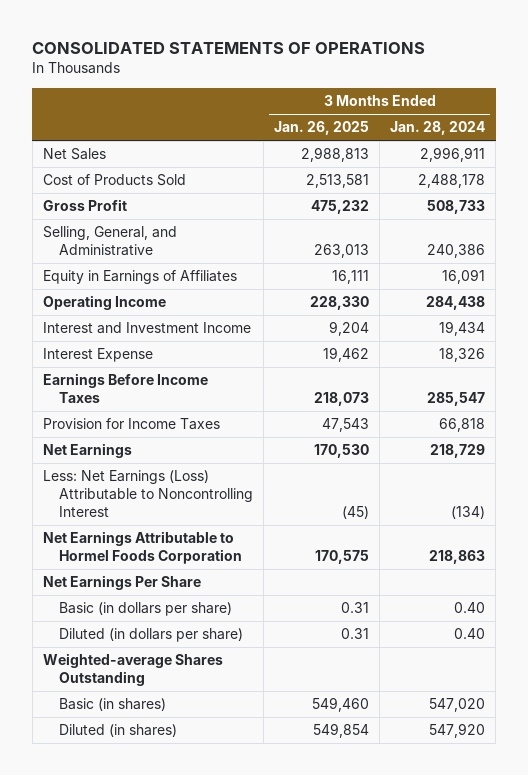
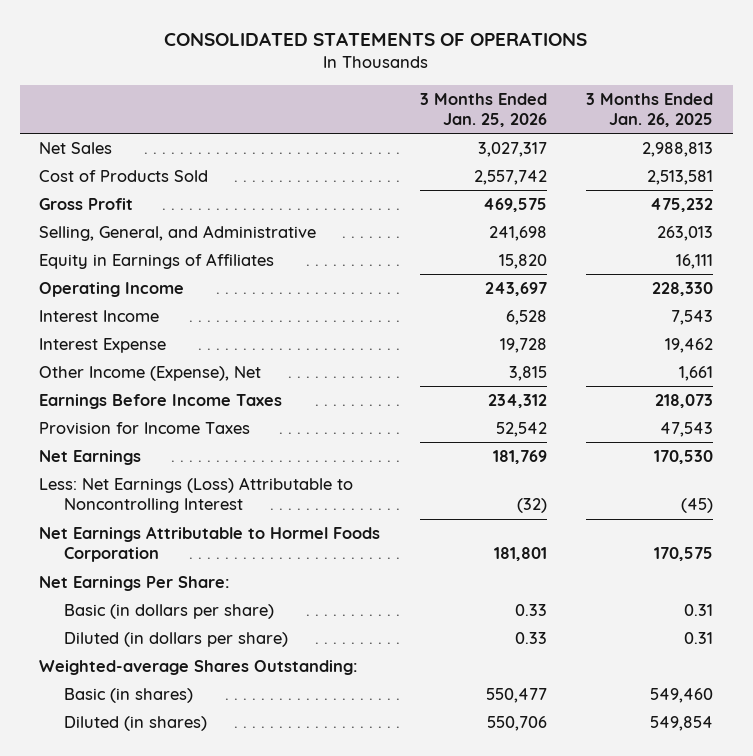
- | 3 Months Ended Jan. 26, 2025 | 3 Months Ended Jan. 28, 2024
+ | 3 Months Ended Jan. 25, 2026 | 3 Months Ended Jan. 26, 2025
- Interest and Investment Income | 9,204 | 19,434
+ Interest Income | 6,528 | 7,543
+ Other Income (Expense), Net | 3,815 | 1,661
- Net Earnings Per Share
+ Net Earnings Per Share:
- Weighted-average Shares Outstanding
+ Weighted-average Shares Outstanding:

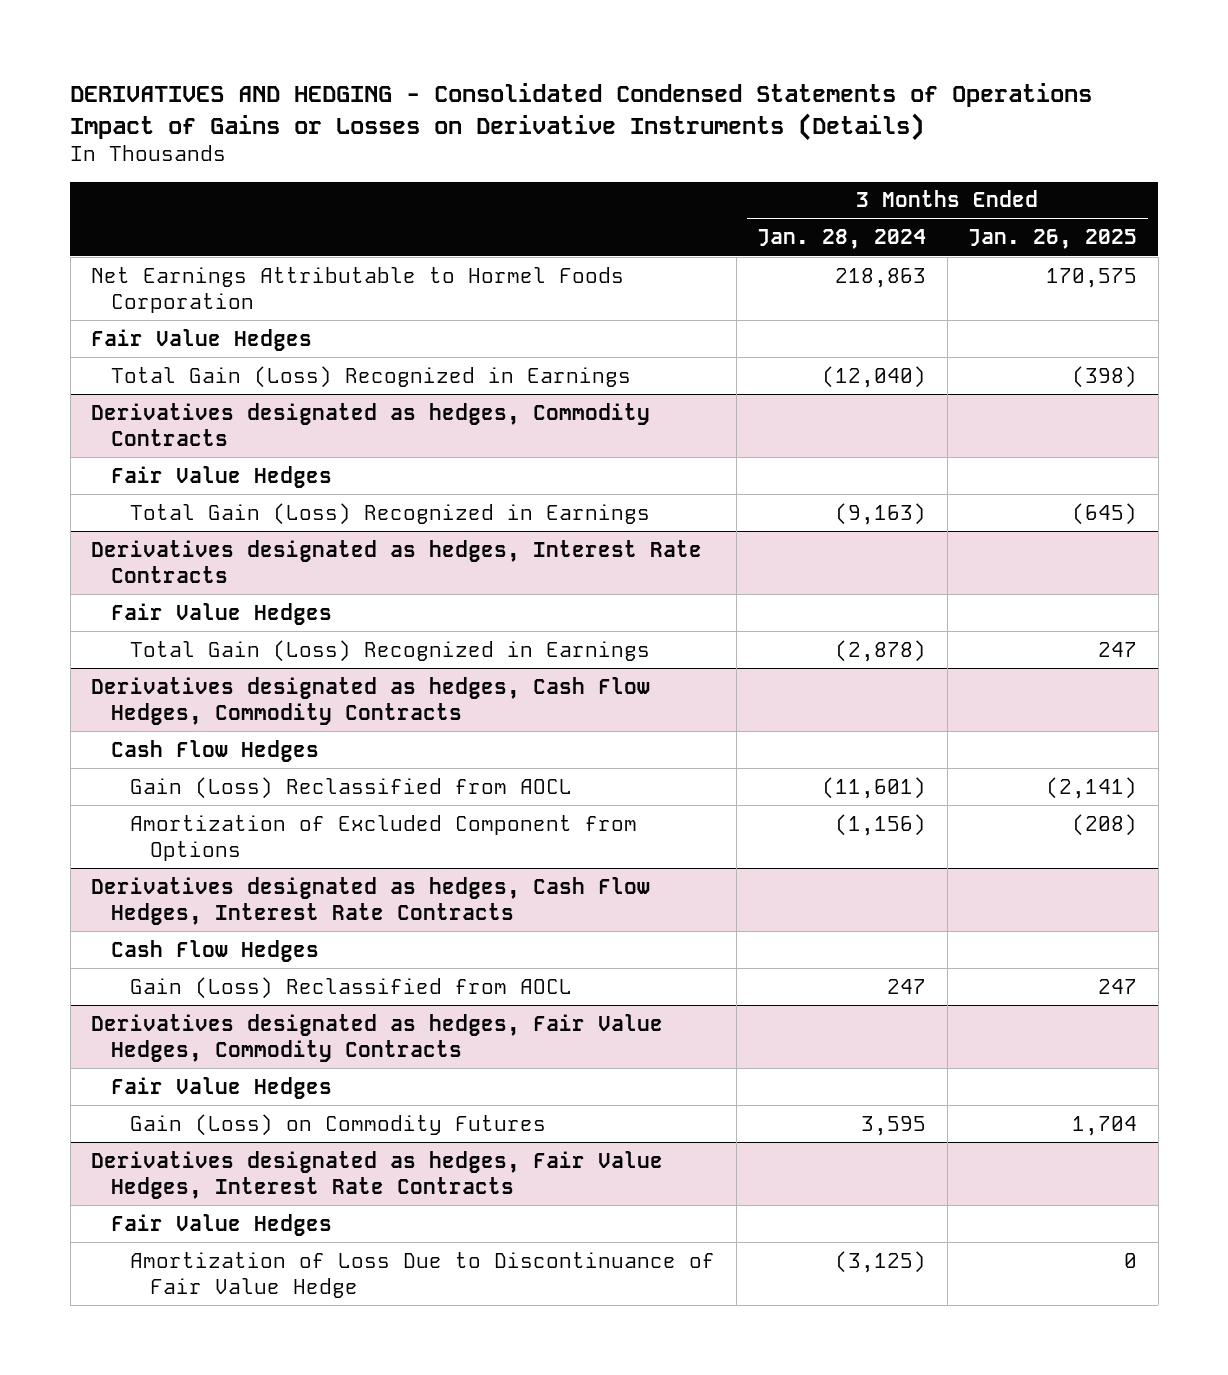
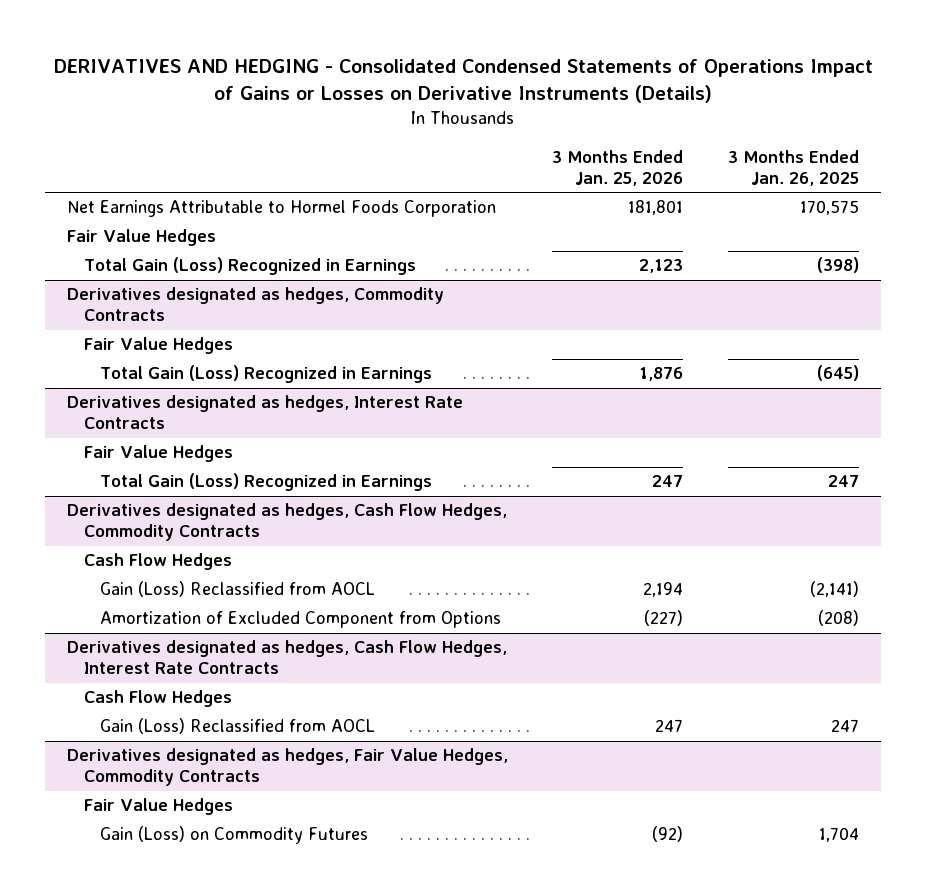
- | 3 Months Ended Jan. 28, 2024 | 3 Months Ended Jan. 26, 2025
+ | 3 Months Ended Jan. 25, 2026 | 3 Months Ended Jan. 26, 2025
- Derivatives designated as hedges, Fair Value Hedges, Interest Rate Contracts
- Fair Value Hedges
- Amortization of Loss Due to Discontinuance of Fair Value Hedge | (3,125) | 0

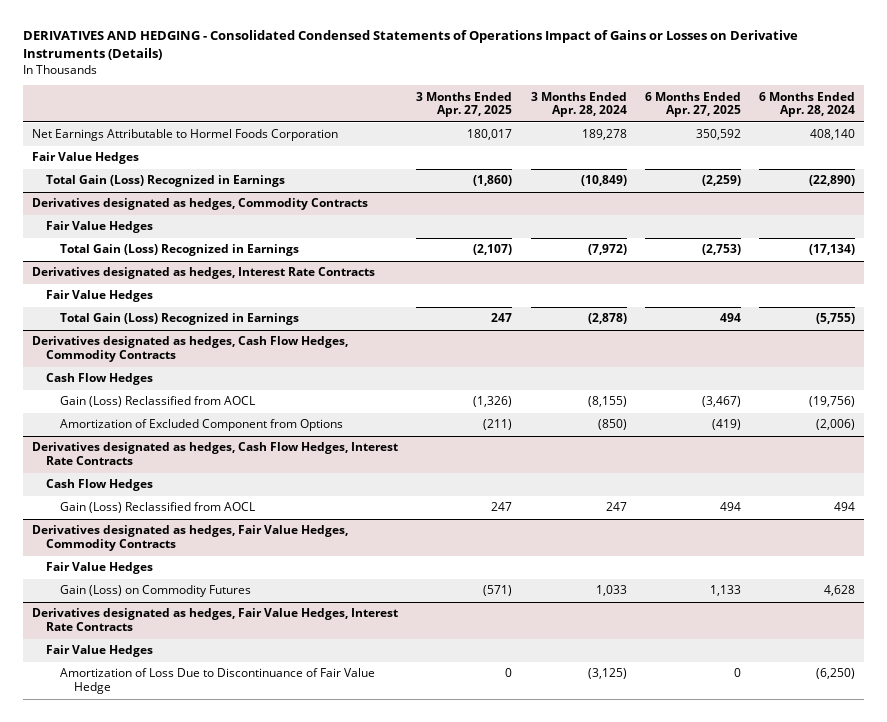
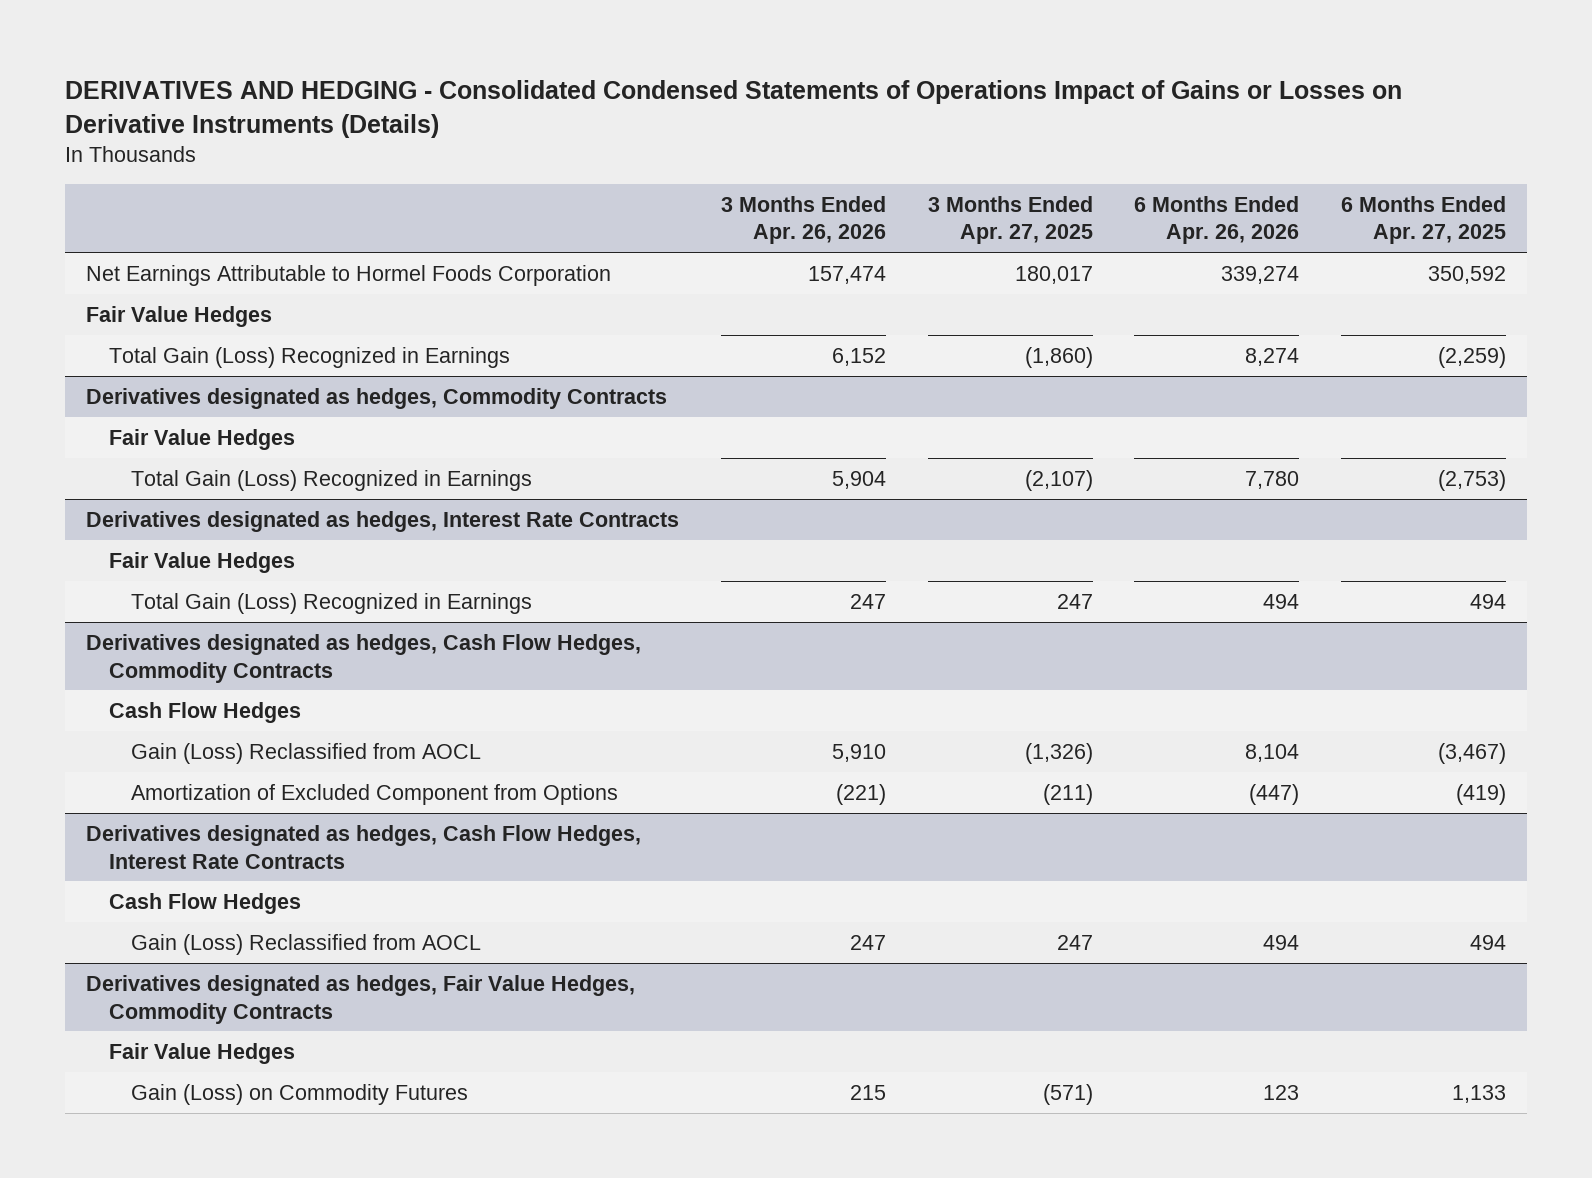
- | 3 Months Ended Apr. 27, 2025 | 3 Months Ended Apr. 28, 2024 | 6 Months Ended Apr. 27, 2025 | 6 Months Ended Apr. 28, 2024
+ | 3 Months Ended Apr. 26, 2026 | 3 Months Ended Apr. 27, 2025 | 6 Months Ended Apr. 26, 2026 | 6 Months Ended Apr. 27, 2025
- Derivatives designated as hedges, Fair Value Hedges, Interest Rate Contracts
- Fair Value Hedges
- Amortization of Loss Due to Discontinuance of Fair Value Hedge | 0 | (3,125) | 0 | (6,250)

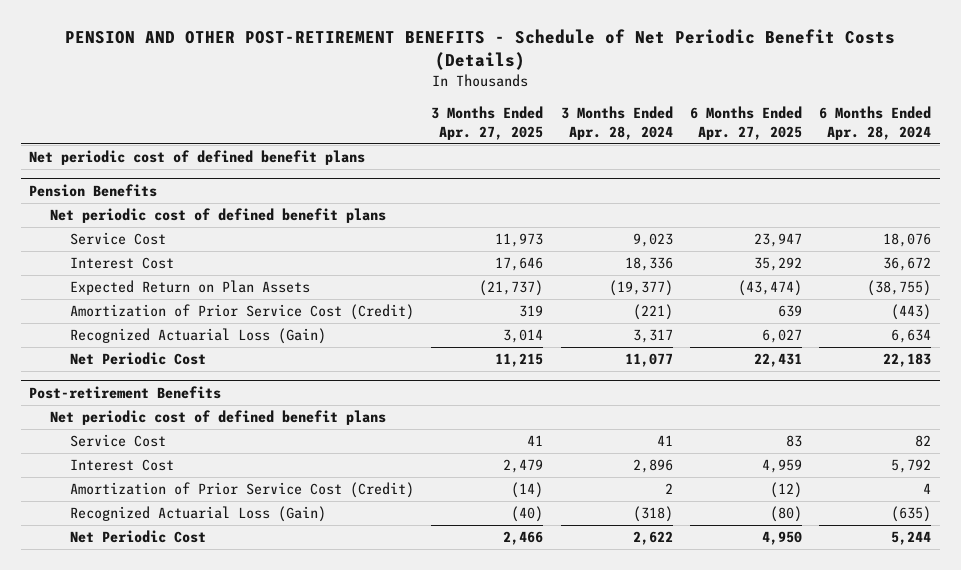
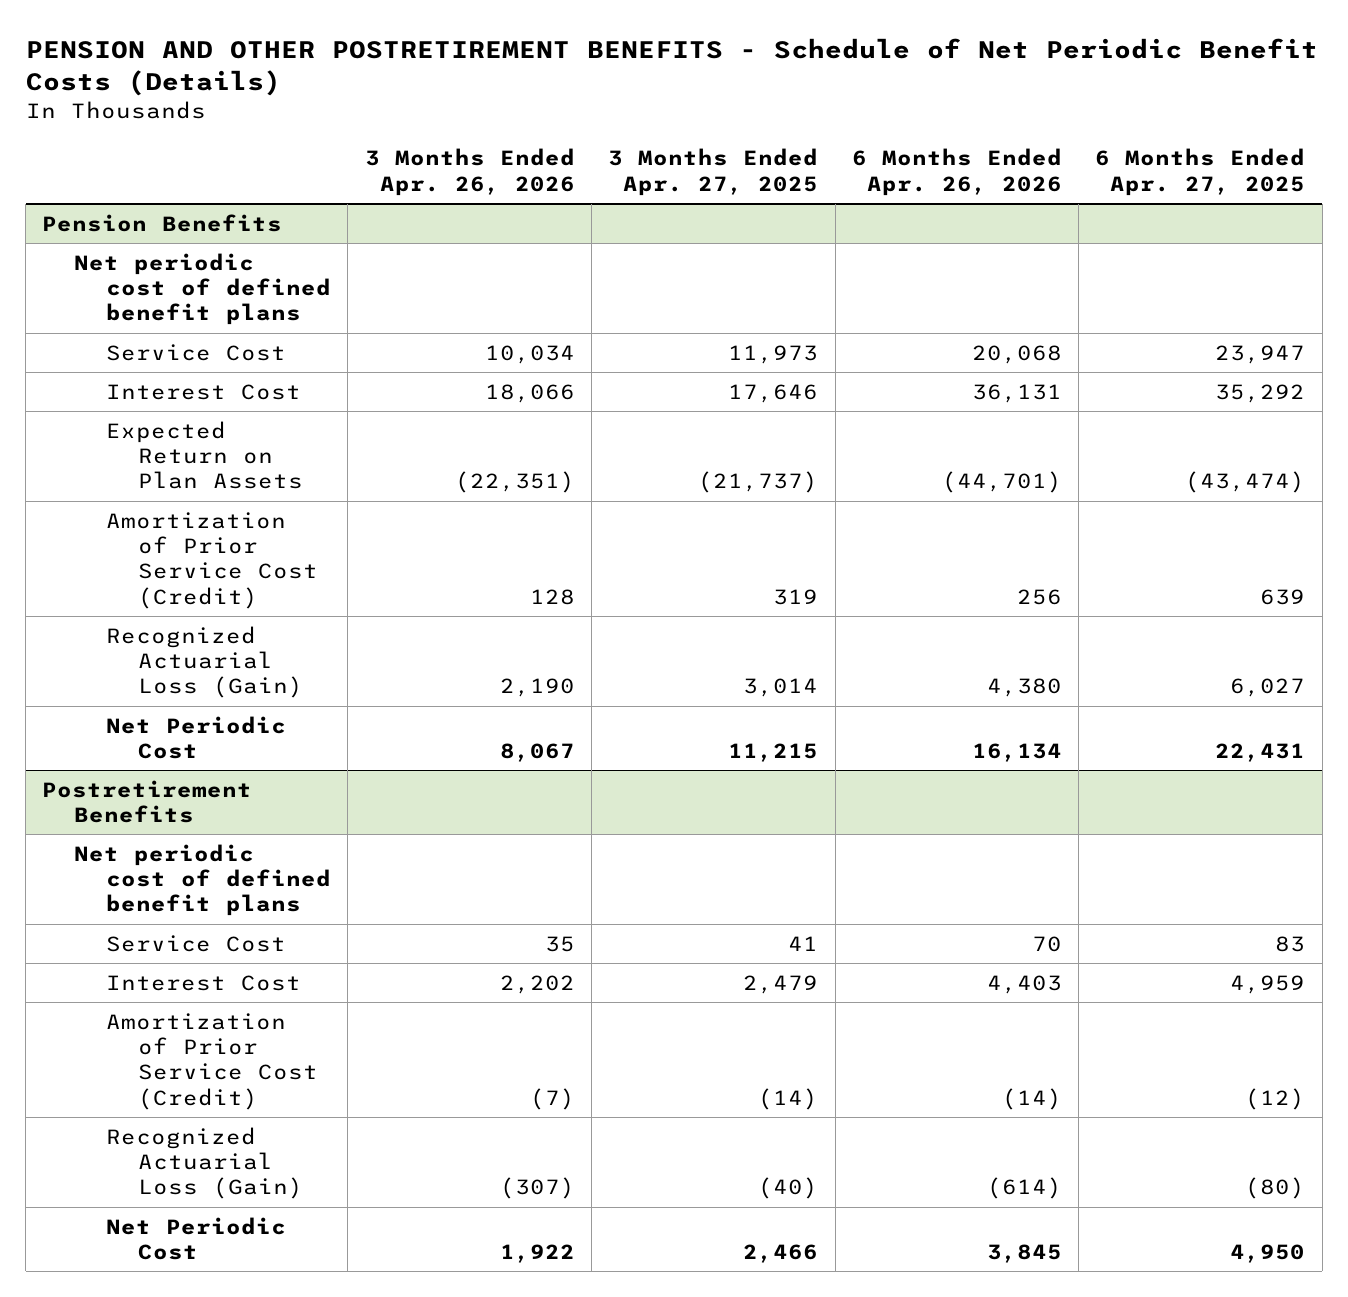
- PENSION AND OTHER POST-RETIREMENT BENEFITS - Schedule of Net Periodic Benefit Costs (Details)
+ PENSION AND OTHER POSTRETIREMENT BENEFITS - Schedule of Net Periodic Benefit Costs (Details)
- | 3 Months Ended Apr. 27, 2025 | 3 Months Ended Apr. 28, 2024 | 6 Months Ended Apr. 27, 2025 | 6 Months Ended Apr. 28, 2024
+ | 3 Months Ended Apr. 26, 2026 | 3 Months Ended Apr. 27, 2025 | 6 Months Ended Apr. 26, 2026 | 6 Months Ended Apr. 27, 2025
- Net periodic cost of defined benefit plans
- Post-retirement Benefits
+ Postretirement Benefits

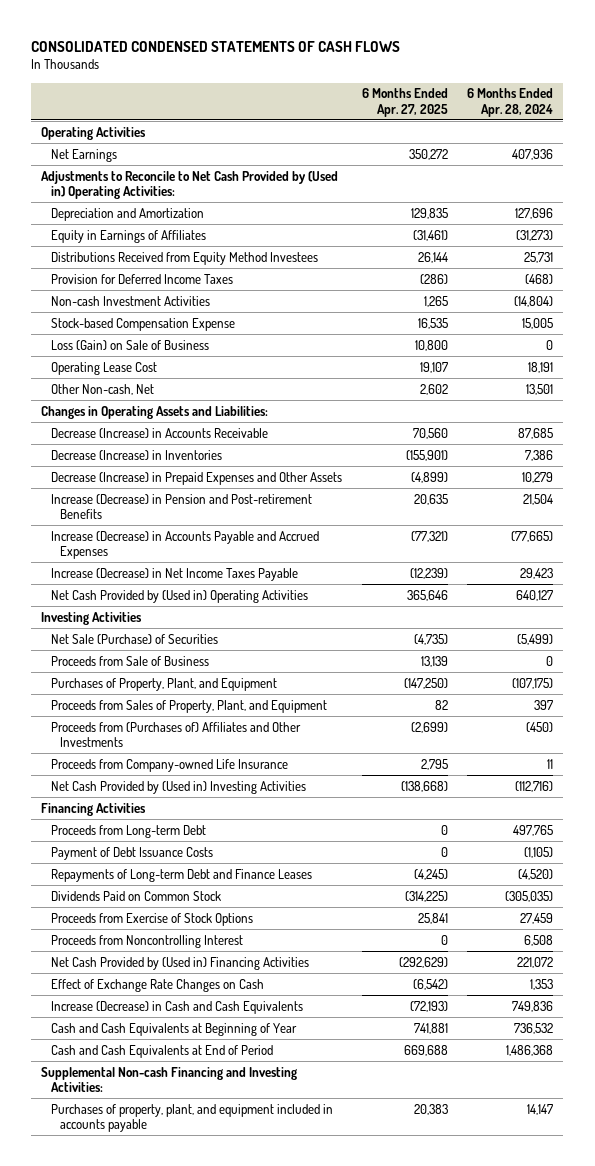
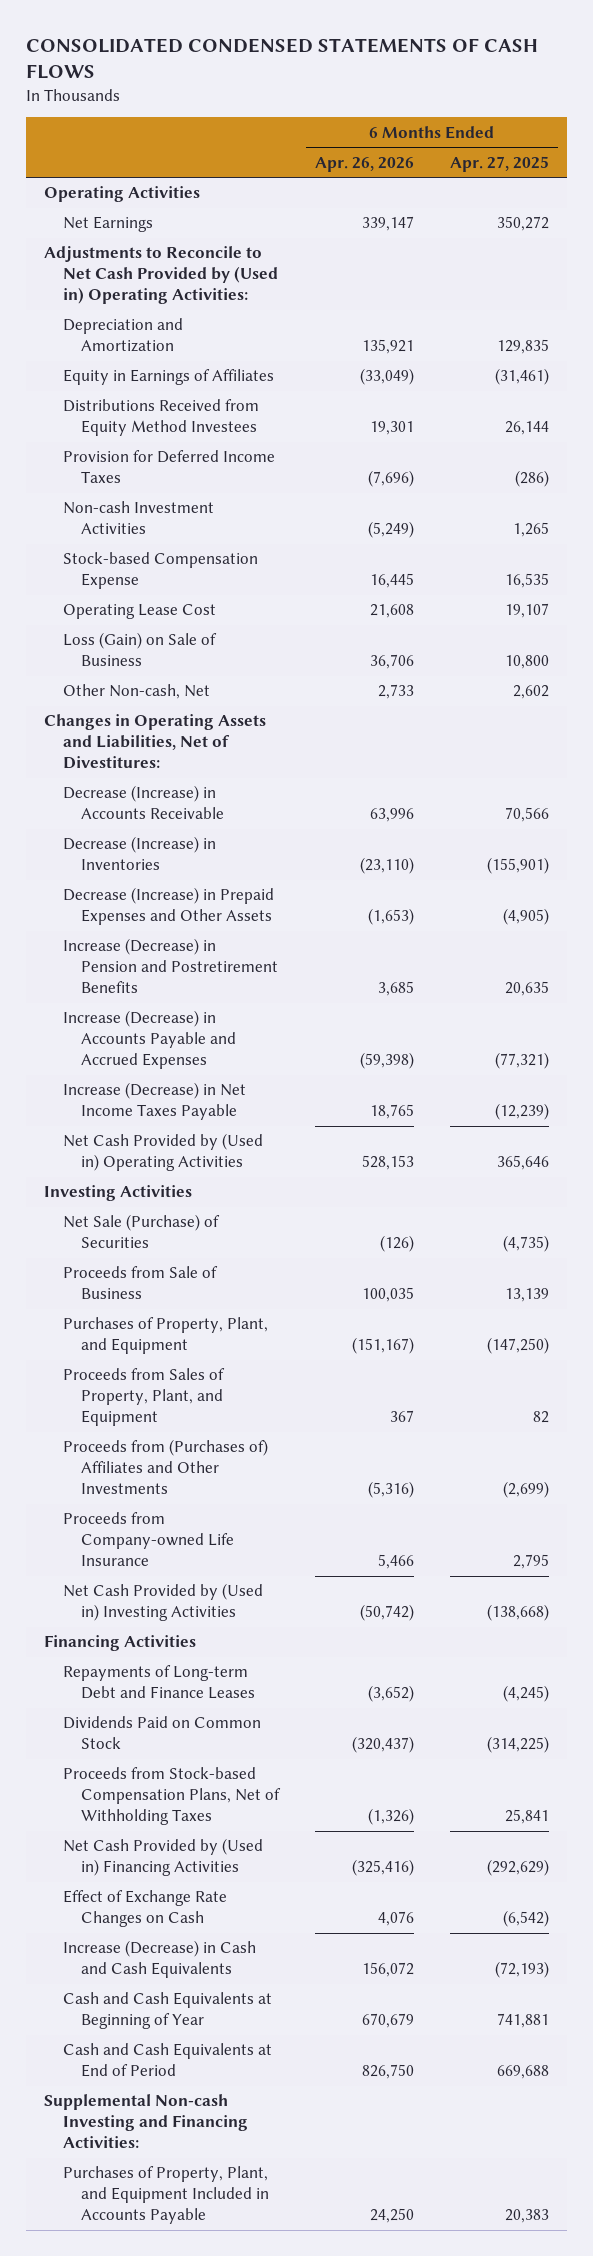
- | 6 Months Ended Apr. 27, 2025 | 6 Months Ended Apr. 28, 2024
+ | 6 Months Ended Apr. 26, 2026 | 6 Months Ended Apr. 27, 2025
moved down: Loss (Gain) on Sale of Business | 36,706 | 10,800
- Changes in Operating Assets and Liabilities:
- Decrease (Increase) in Accounts Receivable | 70,560 | 87,685
+ Changes in Operating Assets and Liabilities, Net of Divestitures:
+ Decrease (Increase) in Accounts Receivable | 63,996 | 70,566
- Decrease (Increase) in Prepaid Expenses and Other Assets | (4,899) | 10,279
- Increase (Decrease) in Pension and Post-retirement Benefits | 20,635 | 21,504
+ Decrease (Increase) in Prepaid Expenses and Other Assets | (1,653) | (4,905)
+ Increase (Decrease) in Pension and Postretirement Benefits | 3,685 | 20,635
- Proceeds from Long-term Debt | 0 | 497,765
- Payment of Debt Issuance Costs | 0 | (1,105)
- Proceeds from Exercise of Stock Options | 25,841 | 27,459
- Proceeds from Noncontrolling Interest | 0 | 6,508
+ Proceeds from Stock-based Compensation Plans, Net of Withholding Taxes | (1,326) | 25,841
- Supplemental Non-cash Financing and Investing Activities:
- Purchases of property, plant, and equipment included in accounts payable | 20,383 | 14,147
+ Supplemental Non-cash Investing and Financing Activities:
+ Purchases of Property, Plant, and Equipment Included in Accounts Payable | 24,250 | 20,383

